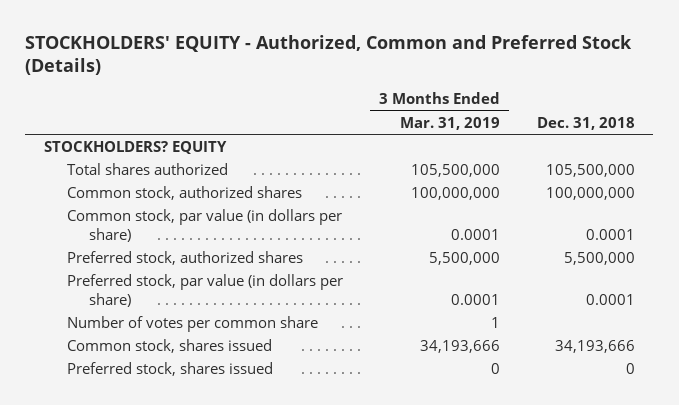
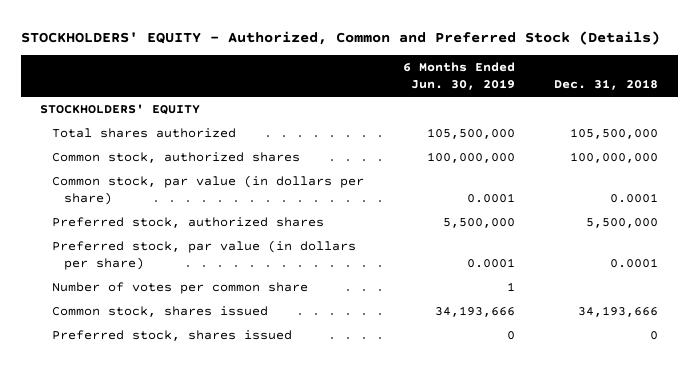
- | 3 Months Ended Mar. 31, 2019 | Dec. 31, 2018
+ | 6 Months Ended Jun. 30, 2019 | Dec. 31, 2018
- STOCKHOLDERS? EQUITY
+ STOCKHOLDERS' EQUITY

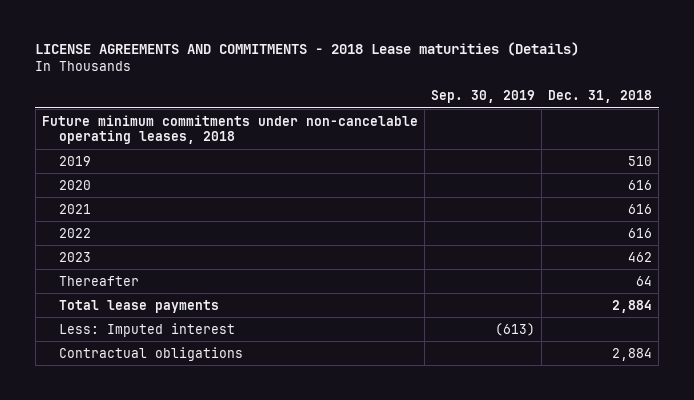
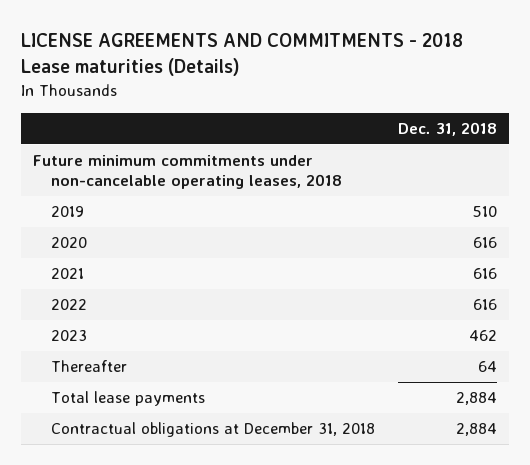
- | Sep. 30, 2019 | Dec. 31, 2018
+ | Dec. 31, 2018
- Less: Imputed interest | (613) |
- Contractual obligations | | 2,884
+ Contractual obligations at December 31, 2018 | 2,884

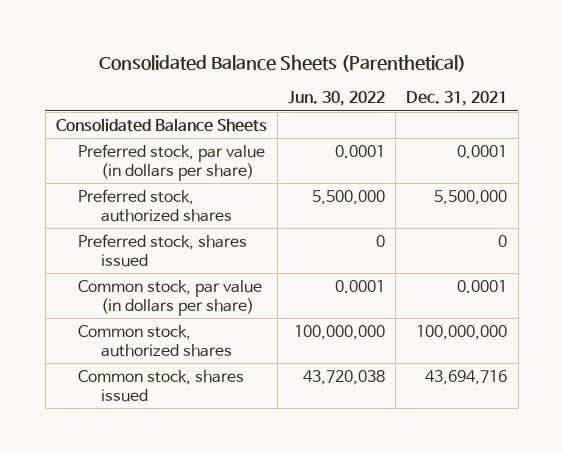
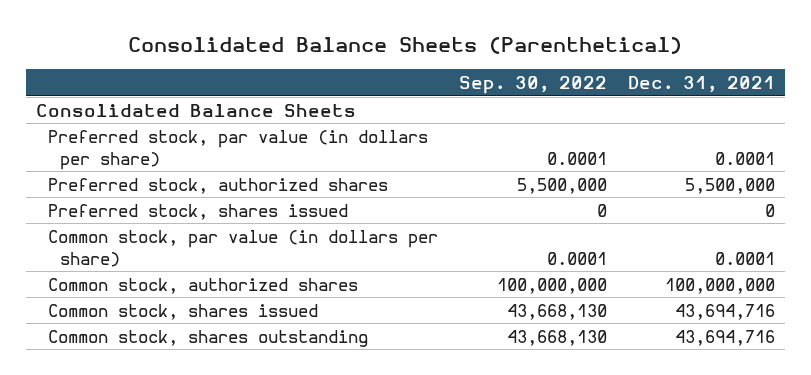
- | Jun. 30, 2022 | Dec. 31, 2021
+ | Sep. 30, 2022 | Dec. 31, 2021
+ Common stock, shares outstanding | 43,668,130 | 43,694,716

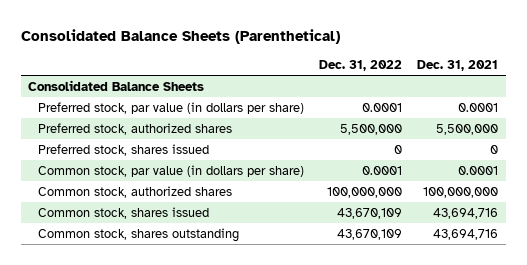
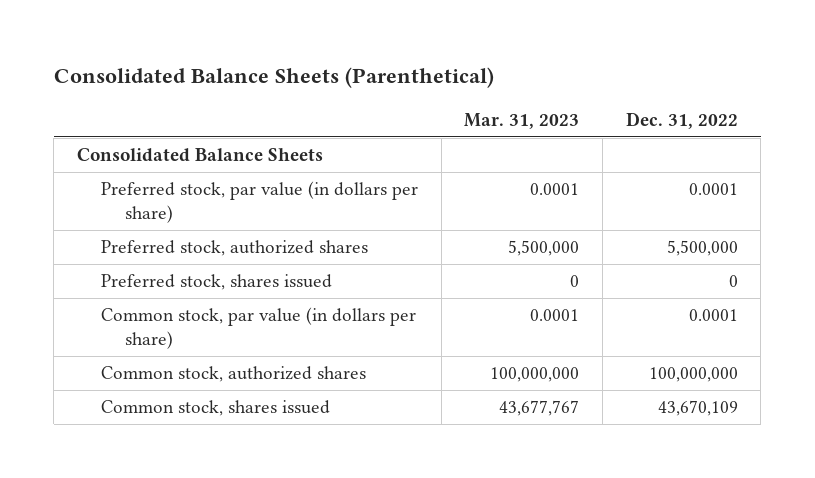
- | Dec. 31, 2022 | Dec. 31, 2021
+ | Mar. 31, 2023 | Dec. 31, 2022
- Common stock, shares outstanding | 43,670,109 | 43,694,716

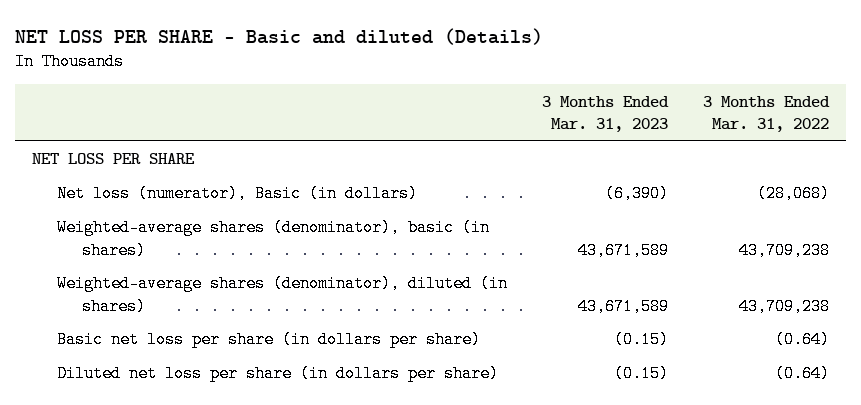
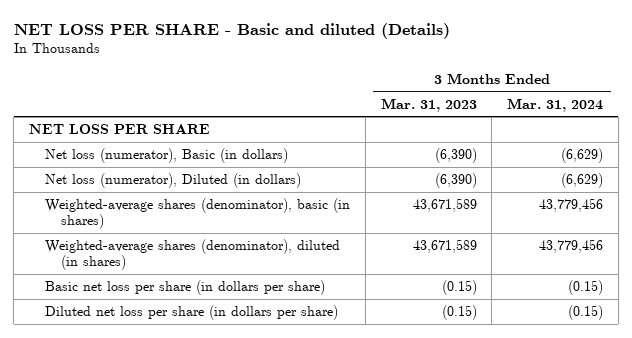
- | 3 Months Ended Mar. 31, 2023 | 3 Months Ended Mar. 31, 2022
+ | 3 Months Ended Mar. 31, 2023 | 3 Months Ended Mar. 31, 2024
+ Net loss (numerator), Diluted (in dollars) | (6,390) | (6,629)

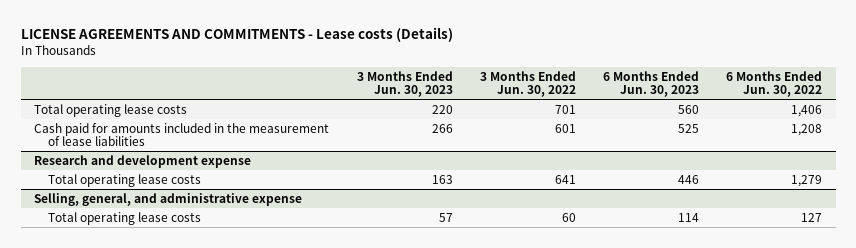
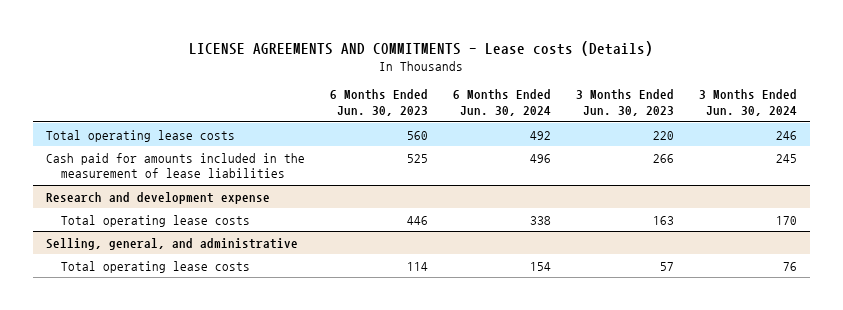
- | 3 Months Ended Jun. 30, 2023 | 3 Months Ended Jun. 30, 2022 | 6 Months Ended Jun. 30, 2023 | 6 Months Ended Jun. 30, 2022
+ | 6 Months Ended Jun. 30, 2023 | 6 Months Ended Jun. 30, 2024 | 3 Months Ended Jun. 30, 2023 | 3 Months Ended Jun. 30, 2024
- Selling, general, and administrative expense
+ Selling, general, and administrative

